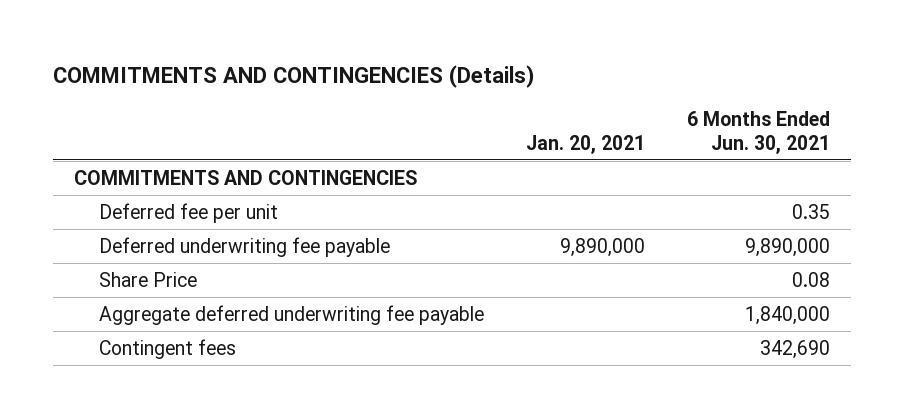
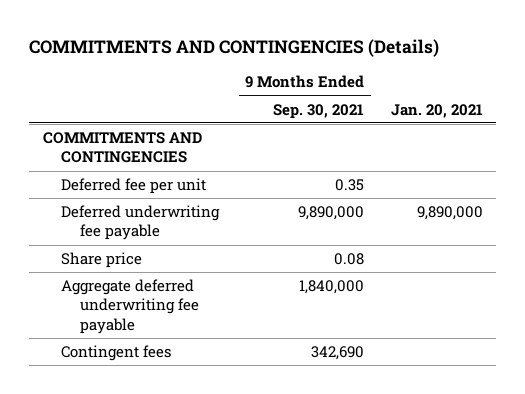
- | Jan. 20, 2021 | 6 Months Ended Jun. 30, 2021
+ | 9 Months Ended Sep. 30, 2021 | Jan. 20, 2021
- Share Price | | 0.08
+ Share price | 0.08 |

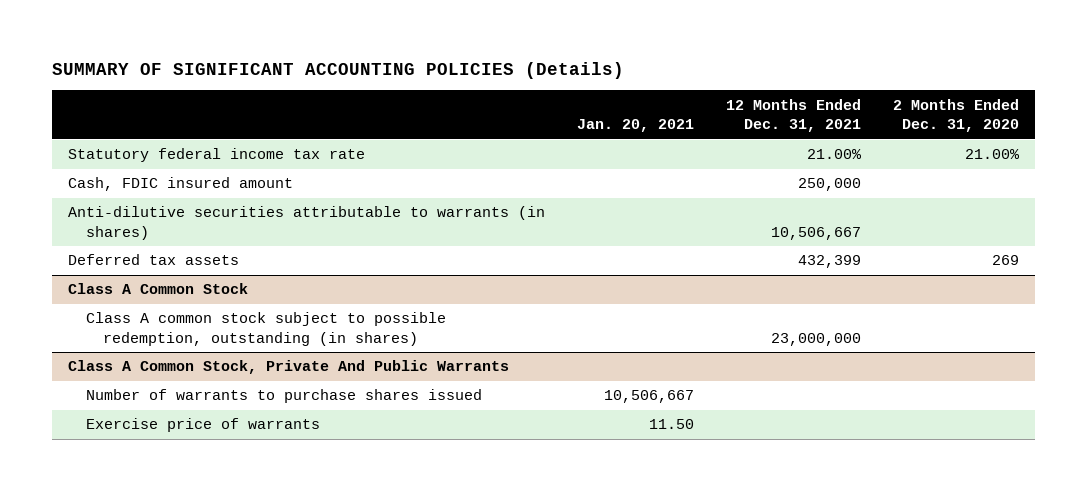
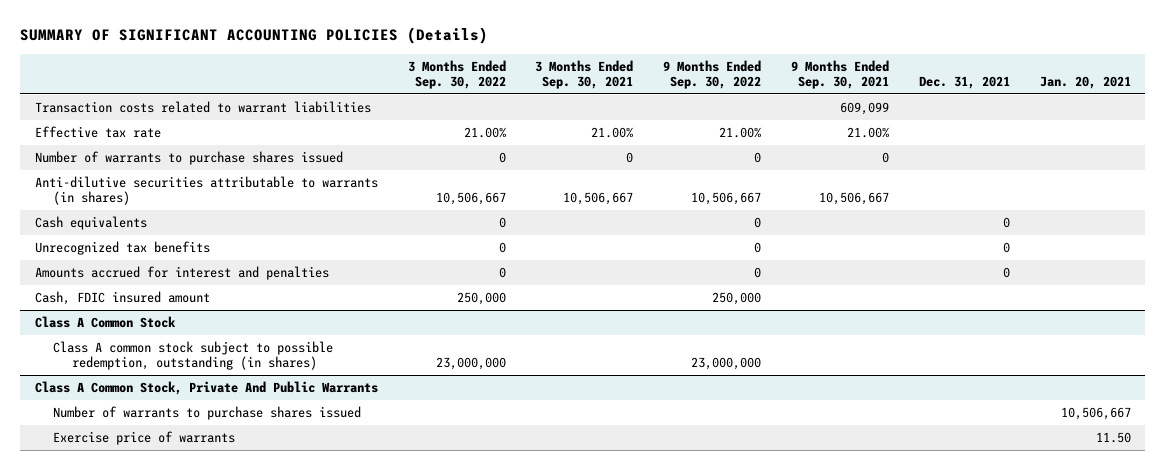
- | Jan. 20, 2021 | 12 Months Ended Dec. 31, 2021 | 2 Months Ended Dec. 31, 2020
+ | 3 Months Ended Sep. 30, 2022 | 3 Months Ended Sep. 30, 2021 | 9 Months Ended Sep. 30, 2022 | 9 Months Ended Sep. 30, 2021 | Dec. 31, 2021 | Jan. 20, 2021
- Statutory federal income tax rate | | 21.00% | 21.00%
+ Transaction costs related to warrant liabilities | | | | 609,099 | |
+ Effective tax rate | 21.00% | 21.00% | 21.00% | 21.00% | |
+ Number of warrants to purchase shares issued | 0 | 0 | 0 | 0 | |
- Deferred tax assets | | 432,399 | 269
+ Cash equivalents | 0 | | 0 | | 0 |
+ Unrecognized tax benefits | 0 | | 0 | | 0 |
+ Amounts accrued for interest and penalties | 0 | | 0 | | 0 |
moved down: Cash, FDIC insured amount | 250,000 | | 250,000 | | |

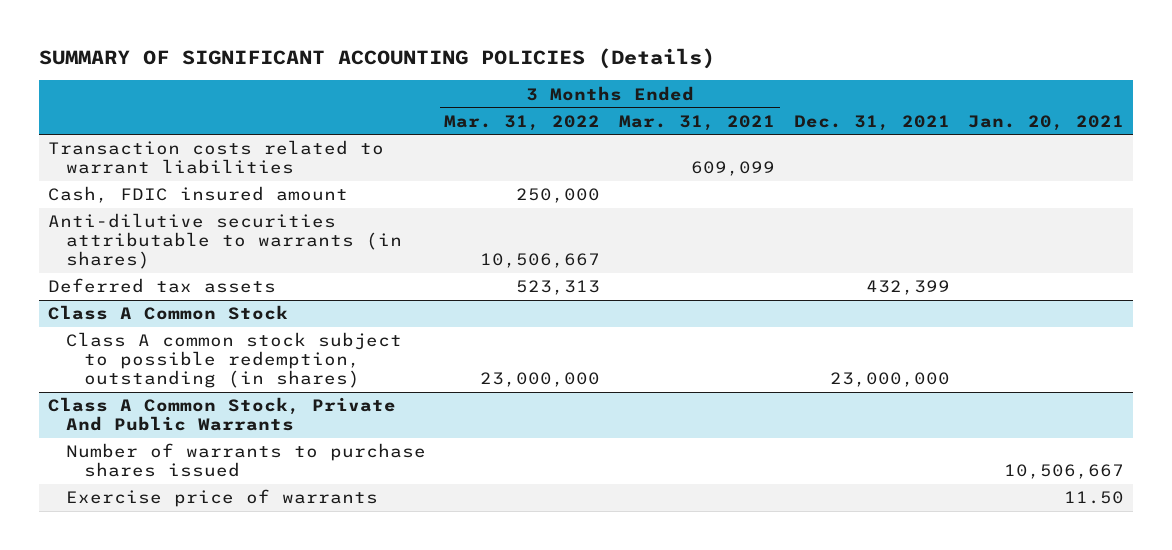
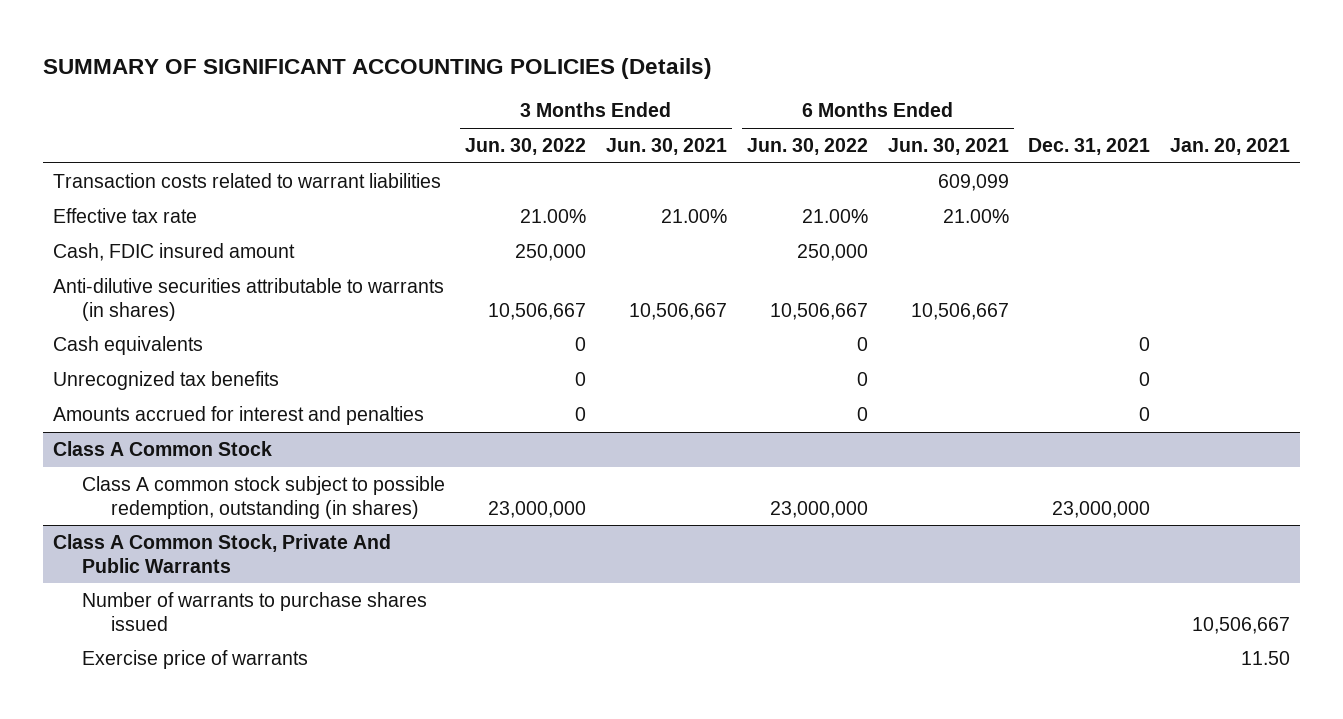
- | 3 Months Ended Mar. 31, 2022 | 3 Months Ended Mar. 31, 2021 | Dec. 31, 2021 | Jan. 20, 2021
+ | 3 Months Ended Jun. 30, 2022 | 3 Months Ended Jun. 30, 2021 | 6 Months Ended Jun. 30, 2022 | 6 Months Ended Jun. 30, 2021 | Dec. 31, 2021 | Jan. 20, 2021
+ Effective tax rate | 21.00% | 21.00% | 21.00% | 21.00% | |
- Deferred tax assets | 523,313 | | 432,399 |
+ Cash equivalents | 0 | | 0 | | 0 |
+ Unrecognized tax benefits | 0 | | 0 | | 0 |
+ Amounts accrued for interest and penalties | 0 | | 0 | | 0 |

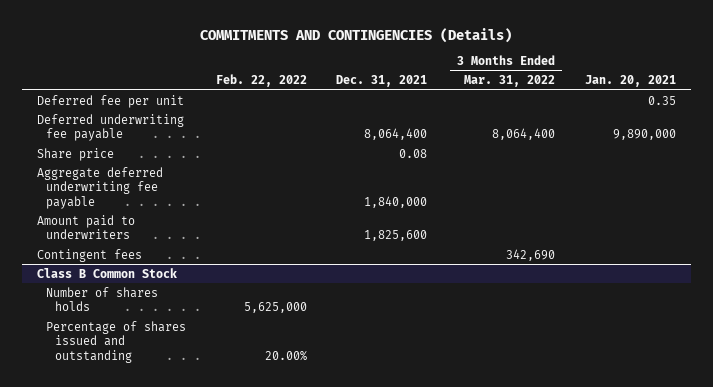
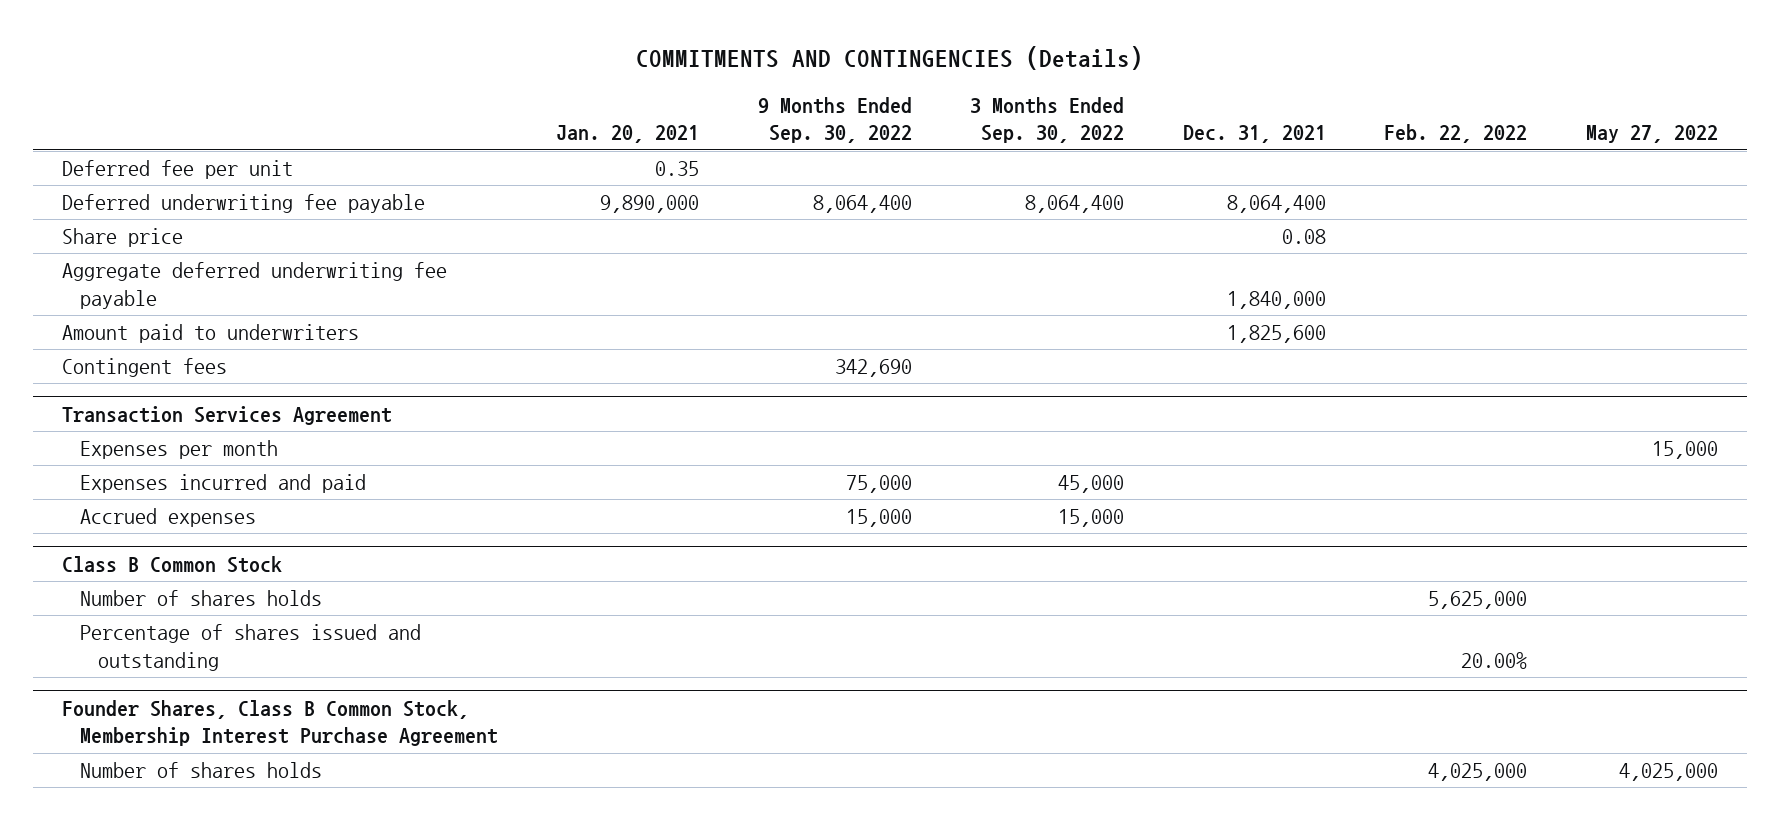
- | Feb. 22, 2022 | Dec. 31, 2021 | 3 Months Ended Mar. 31, 2022 | Jan. 20, 2021
+ | Jan. 20, 2021 | 9 Months Ended Sep. 30, 2022 | 3 Months Ended Sep. 30, 2022 | Dec. 31, 2021 | Feb. 22, 2022 | May 27, 2022
+ Transaction Services Agreement
+ Expenses per month | | | | | | 15,000
+ Expenses incurred and paid | | 75,000 | 45,000 | | |
+ Accrued expenses | | 15,000 | 15,000 | | |
+ Founder Shares, Class B Common Stock, Membership Interest Purchase Agreement
+ Number of shares holds | | | | | 4,025,000 | 4,025,000

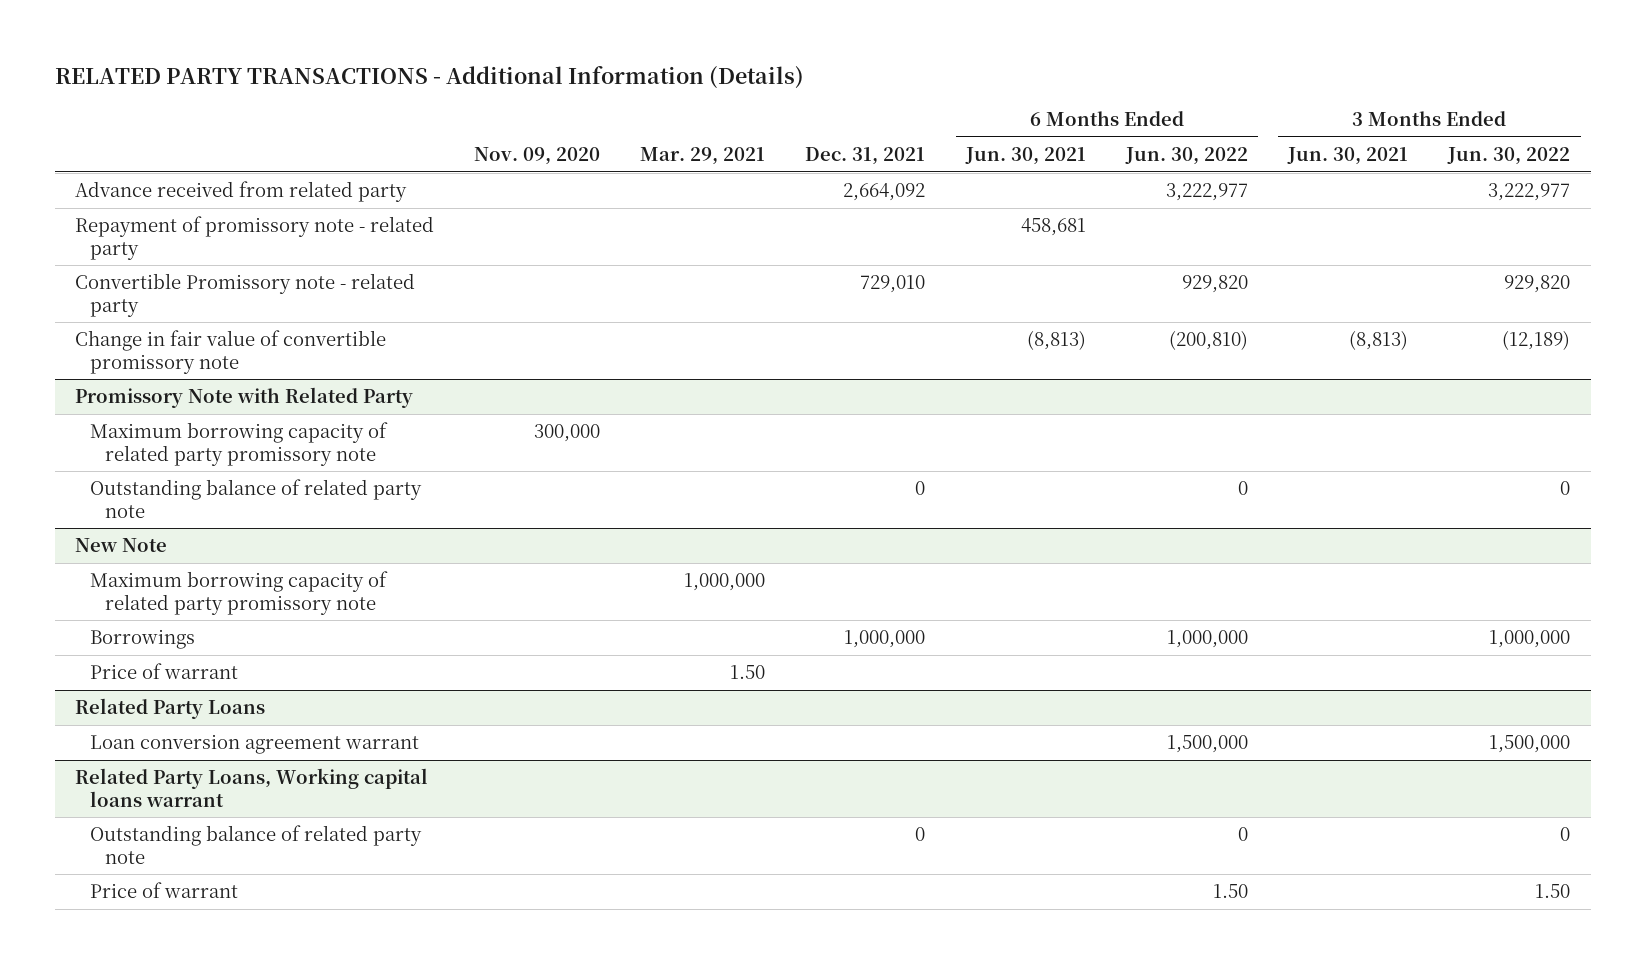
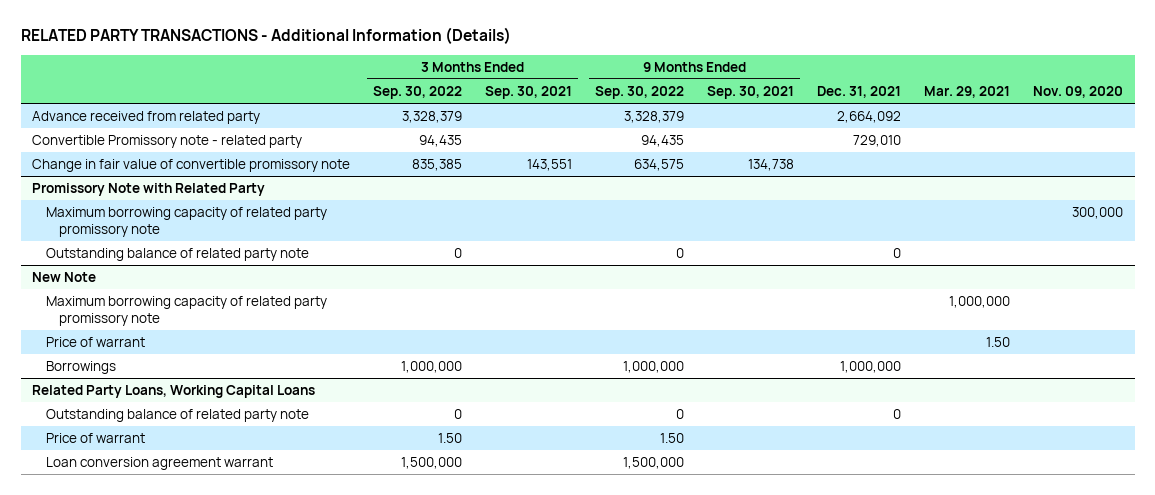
- | Nov. 09, 2020 | Mar. 29, 2021 | Dec. 31, 2021 | 6 Months Ended Jun. 30, 2021 | 6 Months Ended Jun. 30, 2022 | 3 Months Ended Jun. 30, 2021 | 3 Months Ended Jun. 30, 2022
+ | 3 Months Ended Sep. 30, 2022 | 3 Months Ended Sep. 30, 2021 | 9 Months Ended Sep. 30, 2022 | 9 Months Ended Sep. 30, 2021 | Dec. 31, 2021 | Mar. 29, 2021 | Nov. 09, 2020
- Repayment of promissory note - related party | | | | 458,681 | | |
- Related Party Loans
- Loan conversion agreement warrant | | | | | 1,500,000 | | 1,500,000
- Related Party Loans, Working capital loans warrant
@ New Note
moved down: Borrowings | 1,000,000 | | 1,000,000 | | 1,000,000 | |
+ Related Party Loans, Working Capital Loans
+ Loan conversion agreement warrant | 1,500,000 | | 1,500,000 | | | |

